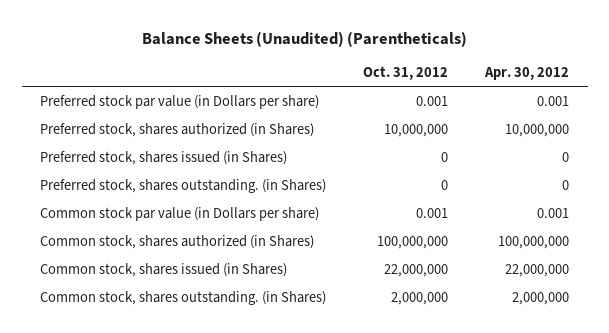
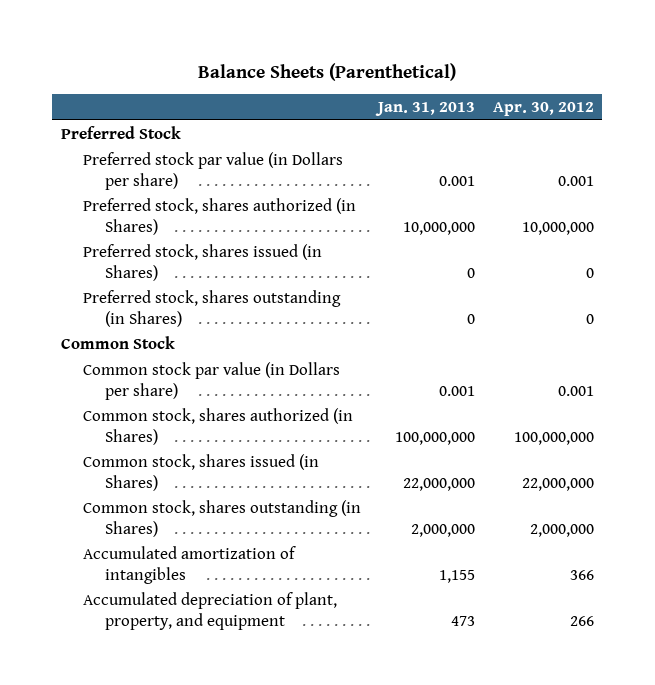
- Balance Sheets (Unaudited) (Parentheticals)
+ Balance Sheets (Parenthetical)
- | Oct. 31, 2012 | Apr. 30, 2012
+ | Jan. 31, 2013 | Apr. 30, 2012
+ Preferred Stock
- Preferred stock, shares outstanding. (in Shares) | 0 | 0
+ Preferred stock, shares outstanding (in Shares) | 0 | 0
+ Common Stock
- Common stock, shares outstanding. (in Shares) | 2,000,000 | 2,000,000
+ Common stock, shares outstanding (in Shares) | 2,000,000 | 2,000,000
+ Accumulated amortization of intangibles | 1,155 | 366
+ Accumulated depreciation of plant, property, and equipment | 473 | 266

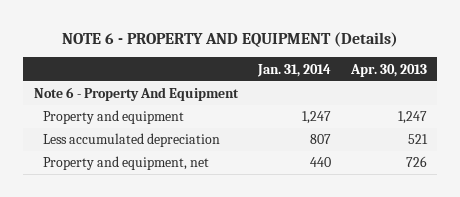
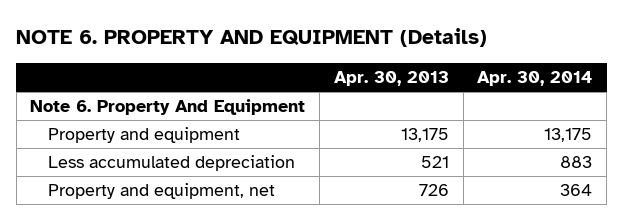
- NOTE 6 - PROPERTY AND EQUIPMENT (Details)
+ NOTE 6. PROPERTY AND EQUIPMENT (Details)
- | Jan. 31, 2014 | Apr. 30, 2013
+ | Apr. 30, 2013 | Apr. 30, 2014
- Note 6 - Property And Equipment
- Property and equipment | 1,247 | 1,247
+ Note 6. Property And Equipment
+ Property and equipment | 13,175 | 13,175

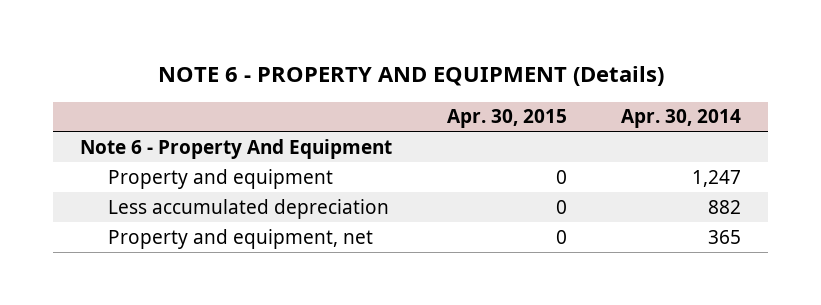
- NOTE 6. PROPERTY AND EQUIPMENT (Details)
+ NOTE 6 - PROPERTY AND EQUIPMENT (Details)
- | Apr. 30, 2013 | Apr. 30, 2014
+ | Apr. 30, 2015 | Apr. 30, 2014
- Note 6. Property And Equipment
- Property and equipment | 13,175 | 13,175
- Less accumulated depreciation | 521 | 883
- Property and equipment, net | 726 | 364
+ Note 6 - Property And Equipment
+ Property and equipment | 0 | 1,247
+ Less accumulated depreciation | 0 | 882
+ Property and equipment, net | 0 | 365

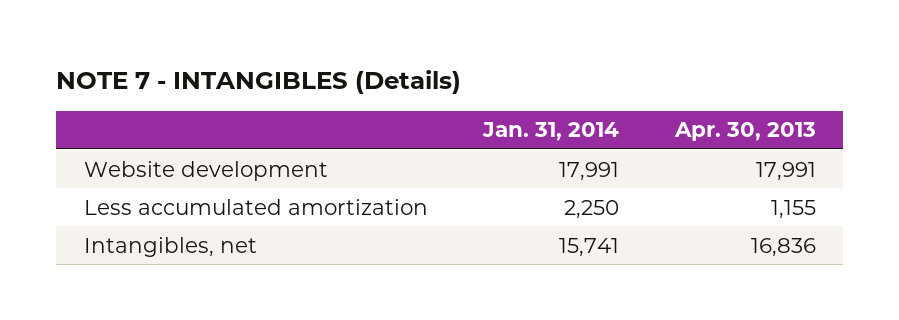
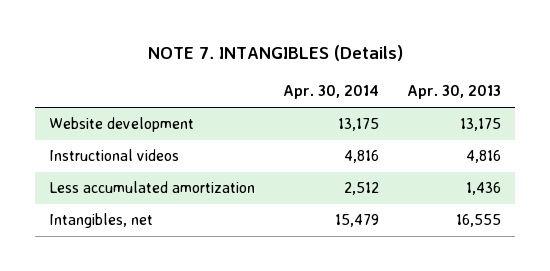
- NOTE 7 - INTANGIBLES (Details)
+ NOTE 7. INTANGIBLES (Details)
- | Jan. 31, 2014 | Apr. 30, 2013
+ | Apr. 30, 2014 | Apr. 30, 2013
- Website development | 17,991 | 17,991
- Less accumulated amortization | 2,250 | 1,155
- Intangibles, net | 15,741 | 16,836
+ Website development | 13,175 | 13,175
+ Instructional videos | 4,816 | 4,816
+ Less accumulated amortization | 2,512 | 1,436
+ Intangibles, net | 15,479 | 16,555

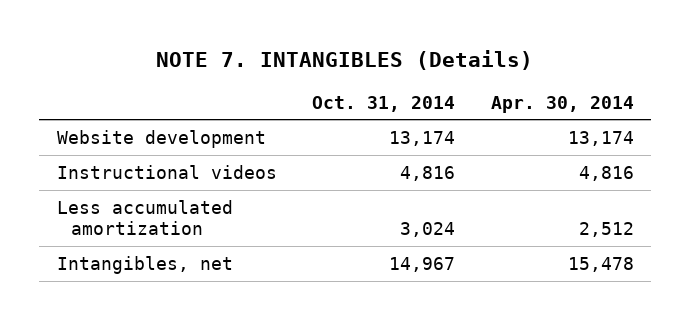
- | Apr. 30, 2014 | Apr. 30, 2013
+ | Oct. 31, 2014 | Apr. 30, 2014
- Website development | 13,175 | 13,175
+ Website development | 13,174 | 13,174
- Intangibles, net | 15,479 | 16,555
+ Intangibles, net | 14,967 | 15,478

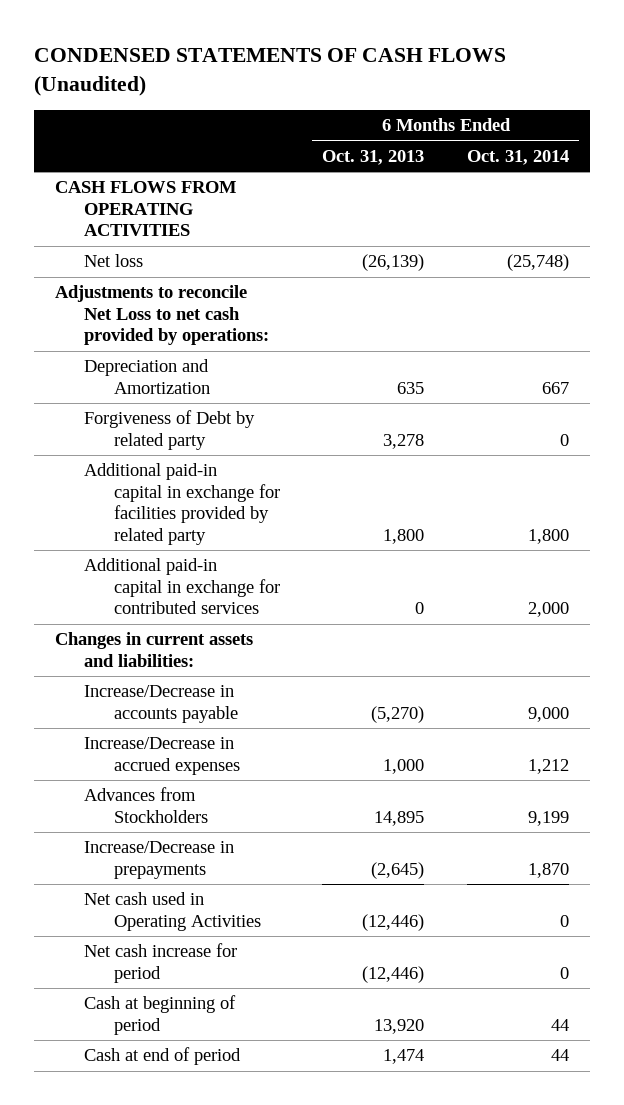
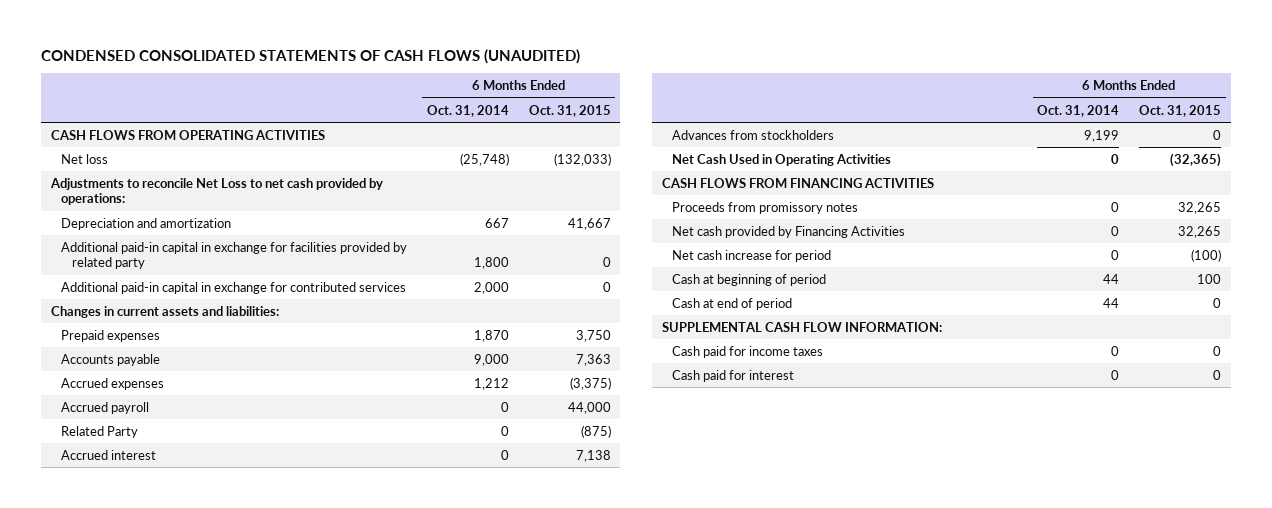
- CONDENSED STATEMENTS OF CASH FLOWS (Unaudited)
+ CONDENSED CONSOLIDATED STATEMENTS OF CASH FLOWS (UNAUDITED)
- | 6 Months Ended Oct. 31, 2013 | 6 Months Ended Oct. 31, 2014
+ | 6 Months Ended Oct. 31, 2014 | 6 Months Ended Oct. 31, 2015
- Depreciation and Amortization | 635 | 667
- Forgiveness of Debt by related party | 3,278 | 0
+ Depreciation and amortization | 667 | 41,667
- Increase/Decrease in accounts payable | (5,270) | 9,000
- Increase/Decrease in accrued expenses | 1,000 | 1,212
- Advances from Stockholders | 14,895 | 9,199
- Increase/Decrease in prepayments | (2,645) | 1,870
- Net cash used in Operating Activities | (12,446) | 0
+ Prepaid expenses | 1,870 | 3,750
+ Accounts payable | 9,000 | 7,363
+ Accrued expenses | 1,212 | (3,375)
+ Accrued payroll | 0 | 44,000
+ Related Party | 0 | (875)
+ Accrued interest | 0 | 7,138
+ Advances from stockholders | 9,199 | 0
+ Net Cash Used in Operating Activities | 0 | (32,365)
+ CASH FLOWS FROM FINANCING ACTIVITIES
+ Proceeds from promissory notes | 0 | 32,265
+ Net cash provided by Financing Activities | 0 | 32,265
+ SUPPLEMENTAL CASH FLOW INFORMATION:
+ Cash paid for income taxes | 0 | 0
+ Cash paid for interest | 0 | 0

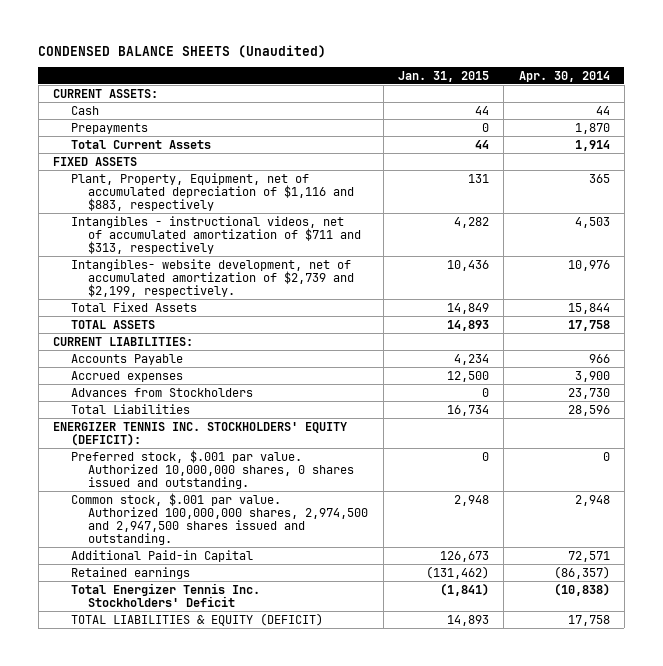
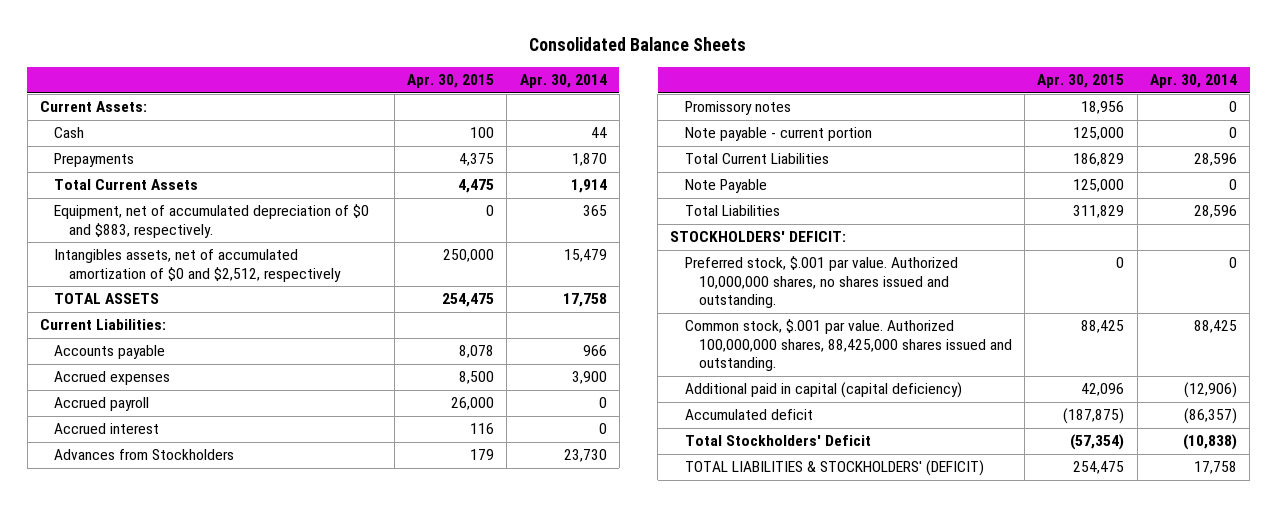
- CONDENSED BALANCE SHEETS (Unaudited)
+ Consolidated Balance Sheets
- | Jan. 31, 2015 | Apr. 30, 2014
+ | Apr. 30, 2015 | Apr. 30, 2014
- CURRENT ASSETS:
+ Current Assets:
- FIXED ASSETS
- Plant, Property, Equipment, net of accumulated depreciation of $1,116 and $883, respectively | 131 | 365
- Intangibles - instructional videos, net of accumulated amortization of $711 and $313, respectively | 4,282 | 4,503
- Intangibles- website development, net of accumulated amortization of $2,739 and $2,199, respectively. | 10,436 | 10,976
- Total Fixed Assets | 14,849 | 15,844
+ Equipment, net of accumulated depreciation of $0 and $883, respectively. | 0 | 365
+ Intangibles assets, net of accumulated amortization of $0 and $2,512, respectively | 250,000 | 15,479
- CURRENT LIABILITIES:
- Accounts Payable | 4,234 | 966
+ Current Liabilities:
+ Accounts payable | 8,078 | 966
+ Accrued payroll | 26,000 | 0
+ Accrued interest | 116 | 0
+ Promissory notes | 18,956 | 0
+ Note payable - current portion | 125,000 | 0
+ Total Current Liabilities | 186,829 | 28,596
+ Note Payable | 125,000 | 0
- ENERGIZER TENNIS INC. STOCKHOLDERS' EQUITY (DEFICIT):
- Preferred stock, $.001 par value. Authorized 10,000,000 shares, 0 shares issued and outstanding. | 0 | 0
- Common stock, $.001 par value. Authorized 100,000,000 shares, 2,974,500 and 2,947,500 shares issued and outstanding. | 2,948 | 2,948
- Additional Paid-in Capital | 126,673 | 72,571
- Retained earnings | (131,462) | (86,357)
- Total Energizer Tennis Inc. Stockholders' Deficit | (1,841) | (10,838)
- TOTAL LIABILITIES & EQUITY (DEFICIT) | 14,893 | 17,758
+ STOCKHOLDERS' DEFICIT:
+ Preferred stock, $.001 par value. Authorized 10,000,000 shares, no shares issued and outstanding. | 0 | 0
+ Common stock, $.001 par value. Authorized 100,000,000 shares, 88,425,000 shares issued and outstanding. | 88,425 | 88,425
+ Additional paid in capital (capital deficiency) | 42,096 | (12,906)
+ Accumulated deficit | (187,875) | (86,357)
+ Total Stockholders' Deficit | (57,354) | (10,838)
+ TOTAL LIABILITIES & STOCKHOLDERS' (DEFICIT) | 254,475 | 17,758

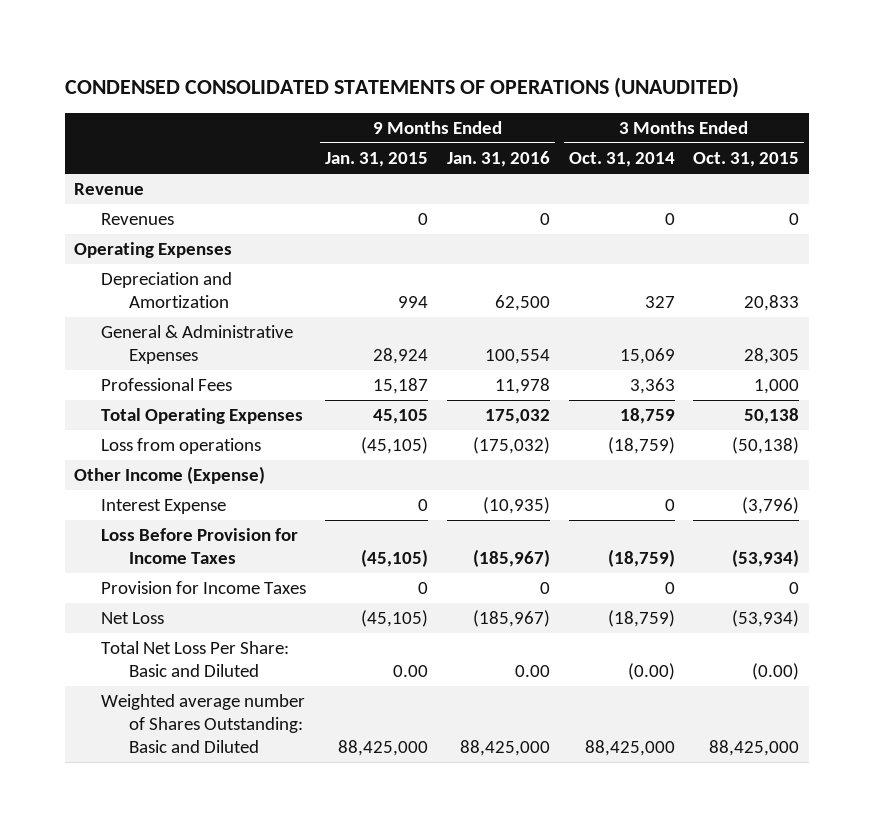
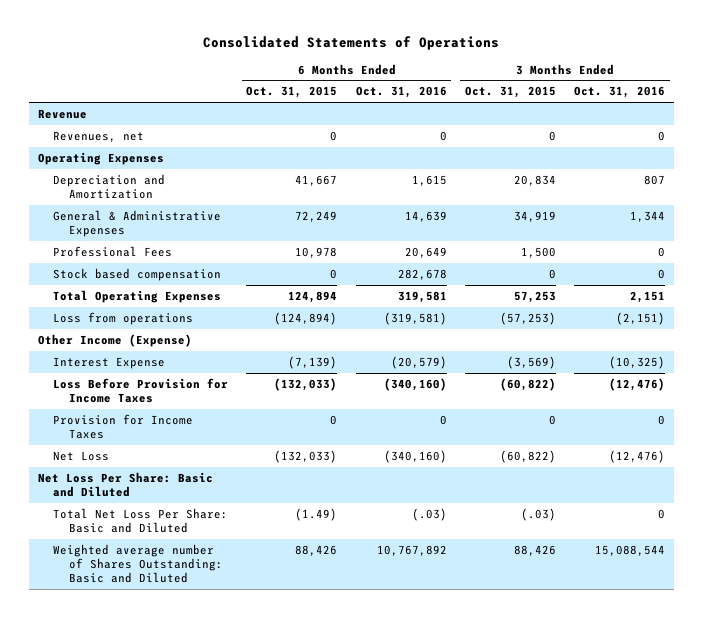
- CONDENSED CONSOLIDATED STATEMENTS OF OPERATIONS (UNAUDITED)
+ Consolidated Statements of Operations
- | 9 Months Ended Jan. 31, 2015 | 9 Months Ended Jan. 31, 2016 | 3 Months Ended Oct. 31, 2014 | 3 Months Ended Oct. 31, 2015
+ | 6 Months Ended Oct. 31, 2015 | 6 Months Ended Oct. 31, 2016 | 3 Months Ended Oct. 31, 2015 | 3 Months Ended Oct. 31, 2016
- Revenues | 0 | 0 | 0 | 0
+ Revenues, net | 0 | 0 | 0 | 0
- Depreciation and Amortization | 994 | 62,500 | 327 | 20,833
- General & Administrative Expenses | 28,924 | 100,554 | 15,069 | 28,305
- Professional Fees | 15,187 | 11,978 | 3,363 | 1,000
- Total Operating Expenses | 45,105 | 175,032 | 18,759 | 50,138
- Loss from operations | (45,105) | (175,032) | (18,759) | (50,138)
+ Depreciation and Amortization | 41,667 | 1,615 | 20,834 | 807
+ General & Administrative Expenses | 72,249 | 14,639 | 34,919 | 1,344
+ Professional Fees | 10,978 | 20,649 | 1,500 | 0
+ Stock based compensation | 0 | 282,678 | 0 | 0
+ Total Operating Expenses | 124,894 | 319,581 | 57,253 | 2,151
+ Loss from operations | (124,894) | (319,581) | (57,253) | (2,151)
- Interest Expense | 0 | (10,935) | 0 | (3,796)
- Loss Before Provision for Income Taxes | (45,105) | (185,967) | (18,759) | (53,934)
+ Interest Expense | (7,139) | (20,579) | (3,569) | (10,325)
+ Loss Before Provision for Income Taxes | (132,033) | (340,160) | (60,822) | (12,476)
- Net Loss | (45,105) | (185,967) | (18,759) | (53,934)
- Total Net Loss Per Share: Basic and Diluted | 0.00 | 0.00 | (0.00) | (0.00)
- Weighted average number of Shares Outstanding: Basic and Diluted | 88,425,000 | 88,425,000 | 88,425,000 | 88,425,000
+ Net Loss | (132,033) | (340,160) | (60,822) | (12,476)
+ Net Loss Per Share: Basic and Diluted
+ Total Net Loss Per Share: Basic and Diluted | (1.49) | (.03) | (.03) | 0
+ Weighted average number of Shares Outstanding: Basic and Diluted | 88,426 | 10,767,892 | 88,426 | 15,088,544

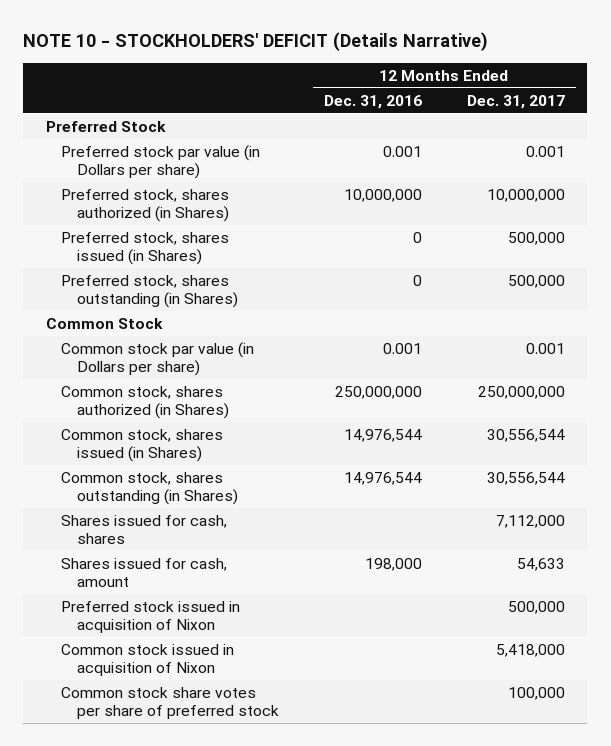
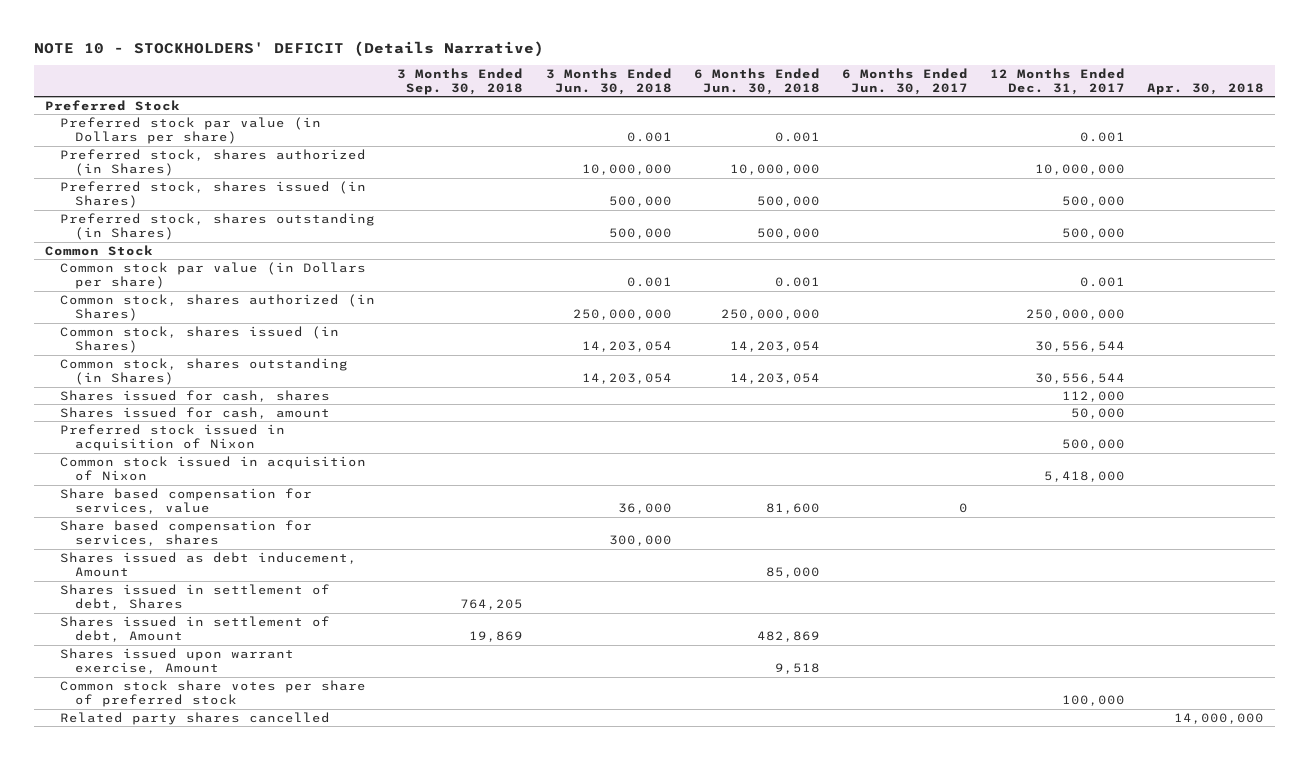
- | 12 Months Ended Dec. 31, 2016 | 12 Months Ended Dec. 31, 2017
+ | 3 Months Ended Sep. 30, 2018 | 3 Months Ended Jun. 30, 2018 | 6 Months Ended Jun. 30, 2018 | 6 Months Ended Jun. 30, 2017 | 12 Months Ended Dec. 31, 2017 | Apr. 30, 2018
- Shares issued for cash, shares | | 7,112,000
- Shares issued for cash, amount | 198,000 | 54,633
+ Shares issued for cash, shares | | | | | 112,000 |
+ Shares issued for cash, amount | | | | | 50,000 |
+ Share based compensation for services, value | | 36,000 | 81,600 | 0 | |
+ Share based compensation for services, shares | | 300,000 | | | |
+ Shares issued as debt inducement, Amount | | | 85,000 | | |
+ Shares issued in settlement of debt, Shares | 764,205 | | | | |
+ Shares issued in settlement of debt, Amount | 19,869 | | 482,869 | | |
+ Shares issued upon warrant exercise, Amount | | | 9,518 | | |
+ Related party shares cancelled | | | | | | 14,000,000

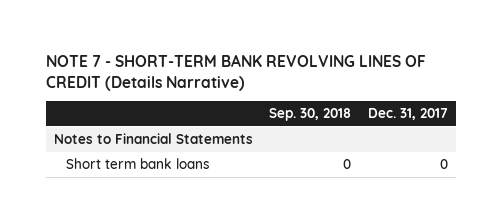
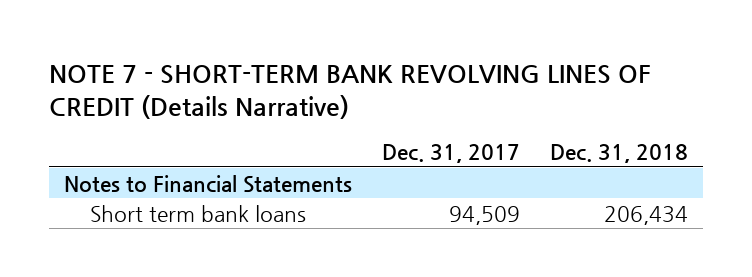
- | Sep. 30, 2018 | Dec. 31, 2017
+ | Dec. 31, 2017 | Dec. 31, 2018
- Short term bank loans | 0 | 0
+ Short term bank loans | 94,509 | 206,434

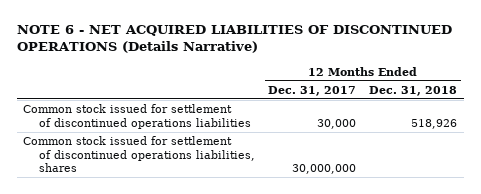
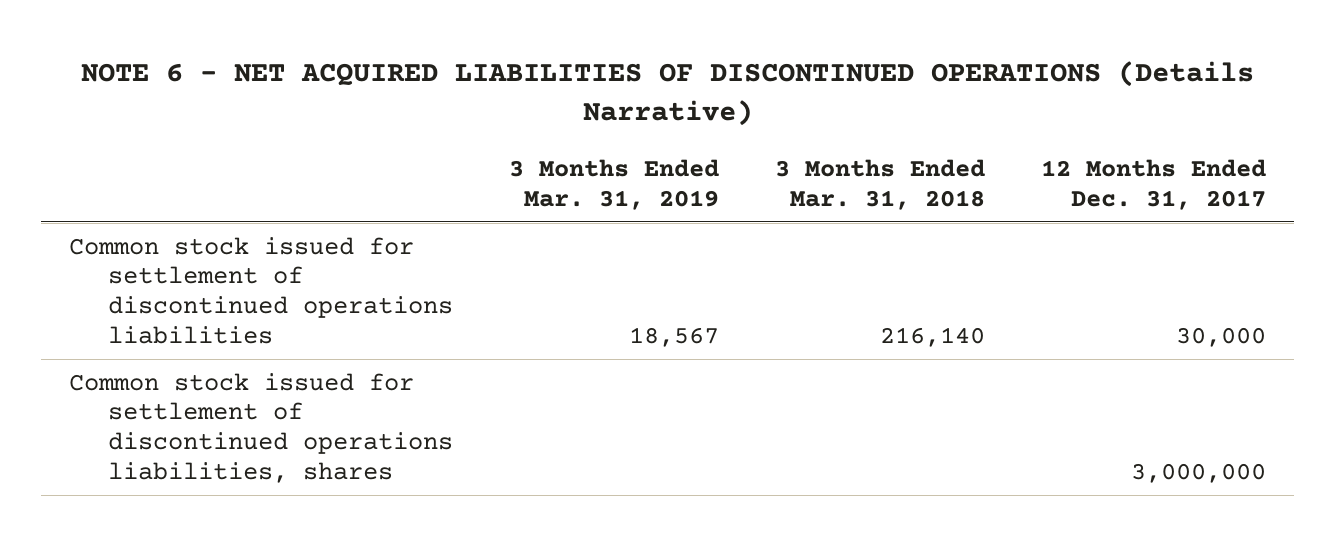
- | 12 Months Ended Dec. 31, 2017 | 12 Months Ended Dec. 31, 2018
+ | 3 Months Ended Mar. 31, 2019 | 3 Months Ended Mar. 31, 2018 | 12 Months Ended Dec. 31, 2017
- Common stock issued for settlement of discontinued operations liabilities, shares | 30,000,000 |
+ Common stock issued for settlement of discontinued operations liabilities, shares | | | 3,000,000

